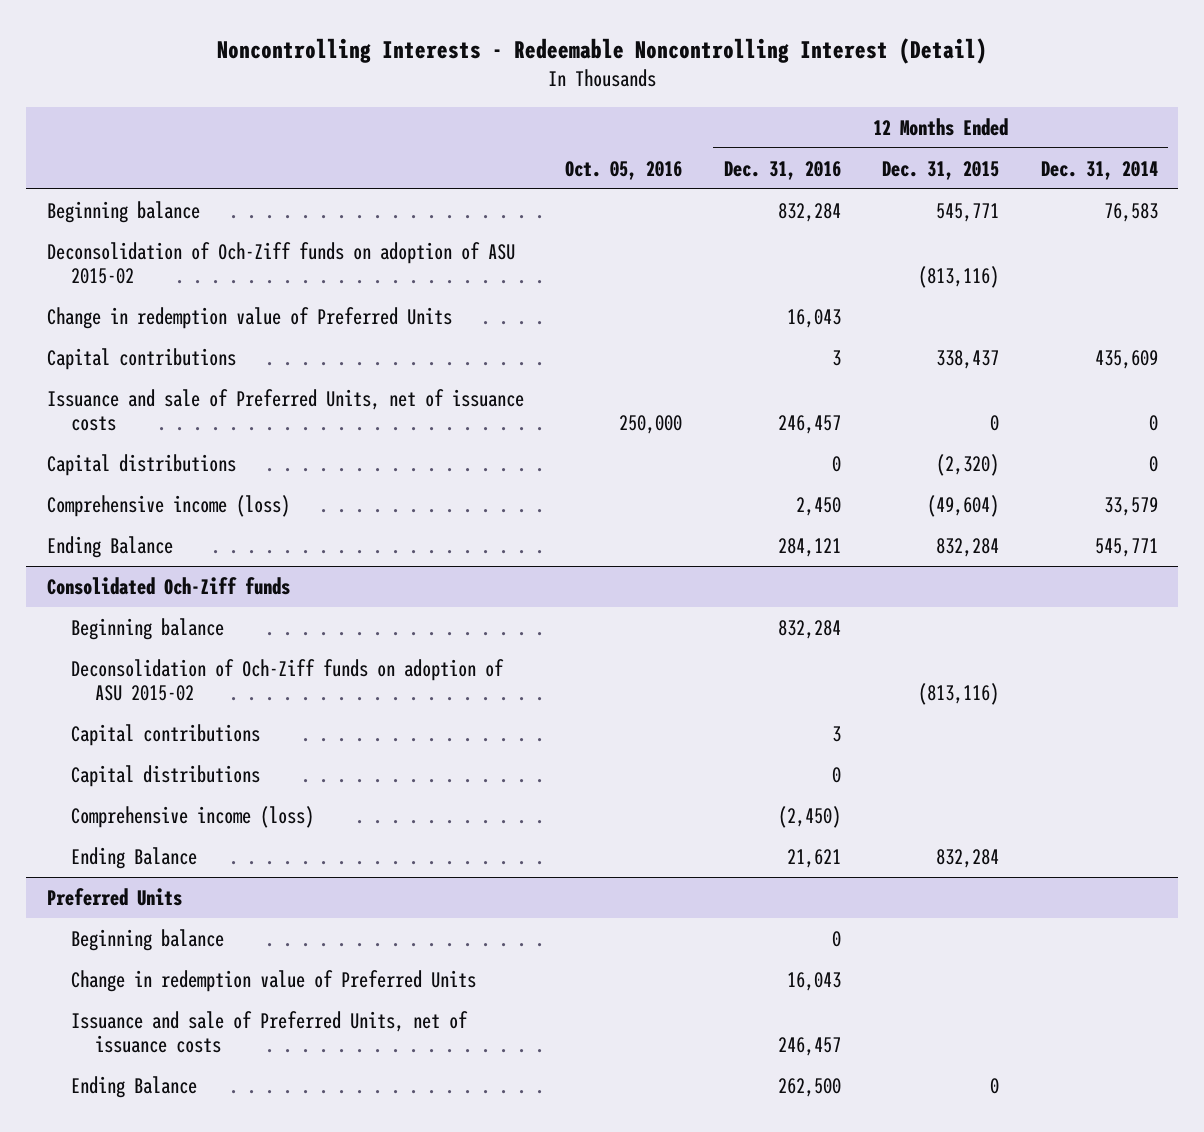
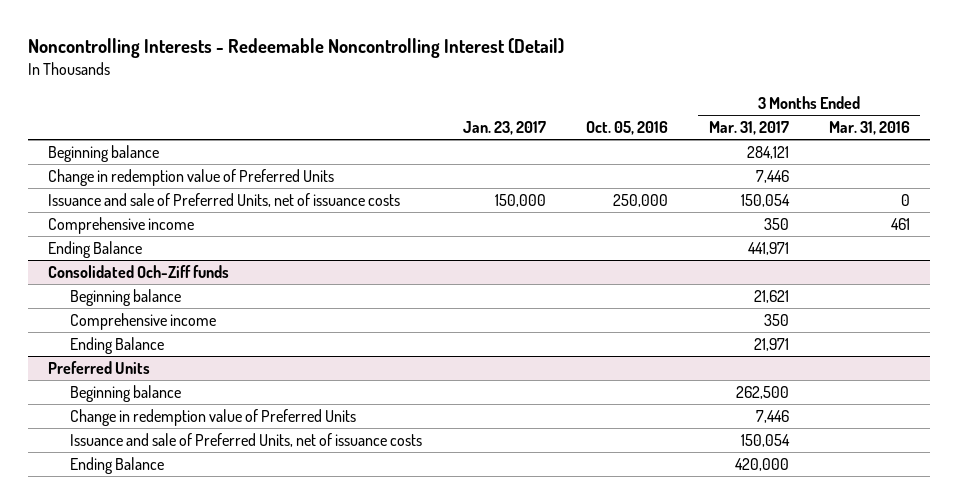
- | Oct. 05, 2016 | 12 Months Ended Dec. 31, 2016 | 12 Months Ended Dec. 31, 2015 | 12 Months Ended Dec. 31, 2014
+ | Jan. 23, 2017 | Oct. 05, 2016 | 3 Months Ended Mar. 31, 2017 | 3 Months Ended Mar. 31, 2016
- Deconsolidation of Och-Ziff funds on adoption of ASU 2015-02 | | | (813,116) |
- Capital contributions | | 3 | 338,437 | 435,609
- Capital distributions | | 0 | (2,320) | 0
- Comprehensive income (loss) | | 2,450 | (49,604) | 33,579
+ Comprehensive income | | | 350 | 461
@ Consolidated Och-Ziff funds
- Deconsolidation of Och-Ziff funds on adoption of ASU 2015-02 | | | (813,116) |
- Capital contributions | | 3 | |
- Capital distributions | | 0 | |
- Comprehensive income (loss) | | (2,450) | |
+ Comprehensive income | | | 350 |

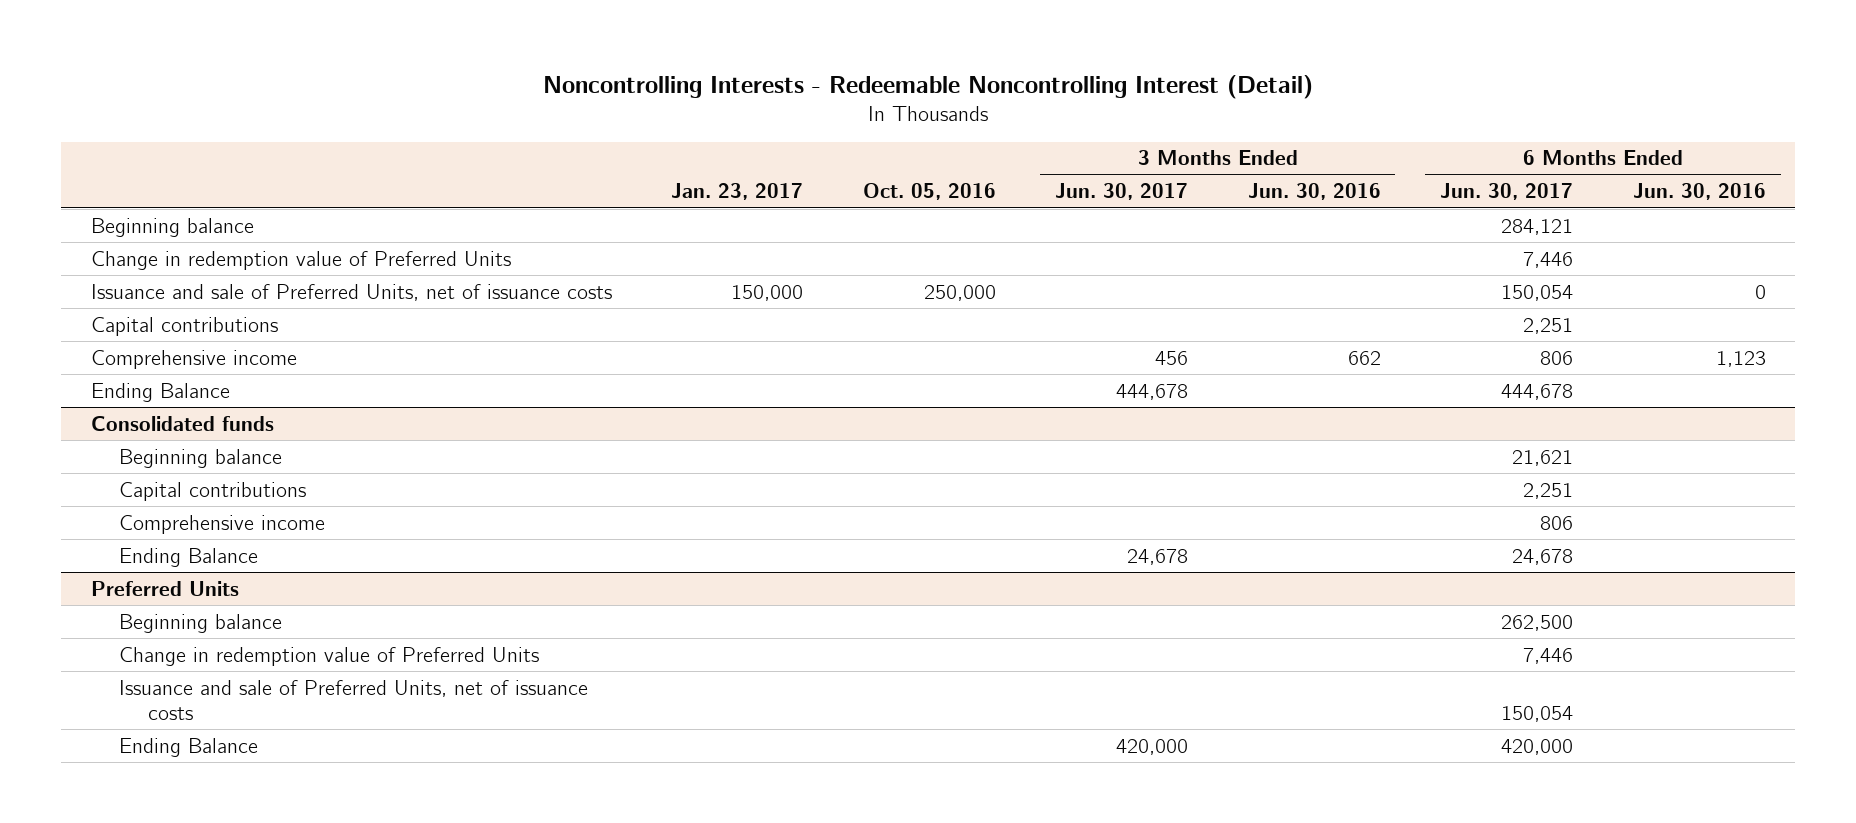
- | Jan. 23, 2017 | Oct. 05, 2016 | 3 Months Ended Mar. 31, 2017 | 3 Months Ended Mar. 31, 2016
+ | Jan. 23, 2017 | Oct. 05, 2016 | 3 Months Ended Jun. 30, 2017 | 3 Months Ended Jun. 30, 2016 | 6 Months Ended Jun. 30, 2017 | 6 Months Ended Jun. 30, 2016
+ Capital contributions | | | | | 2,251 |
- Consolidated Och-Ziff funds
+ Consolidated funds
+ Capital contributions | | | | | 2,251 |

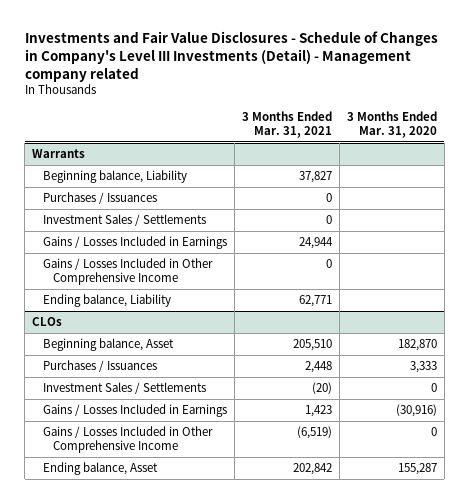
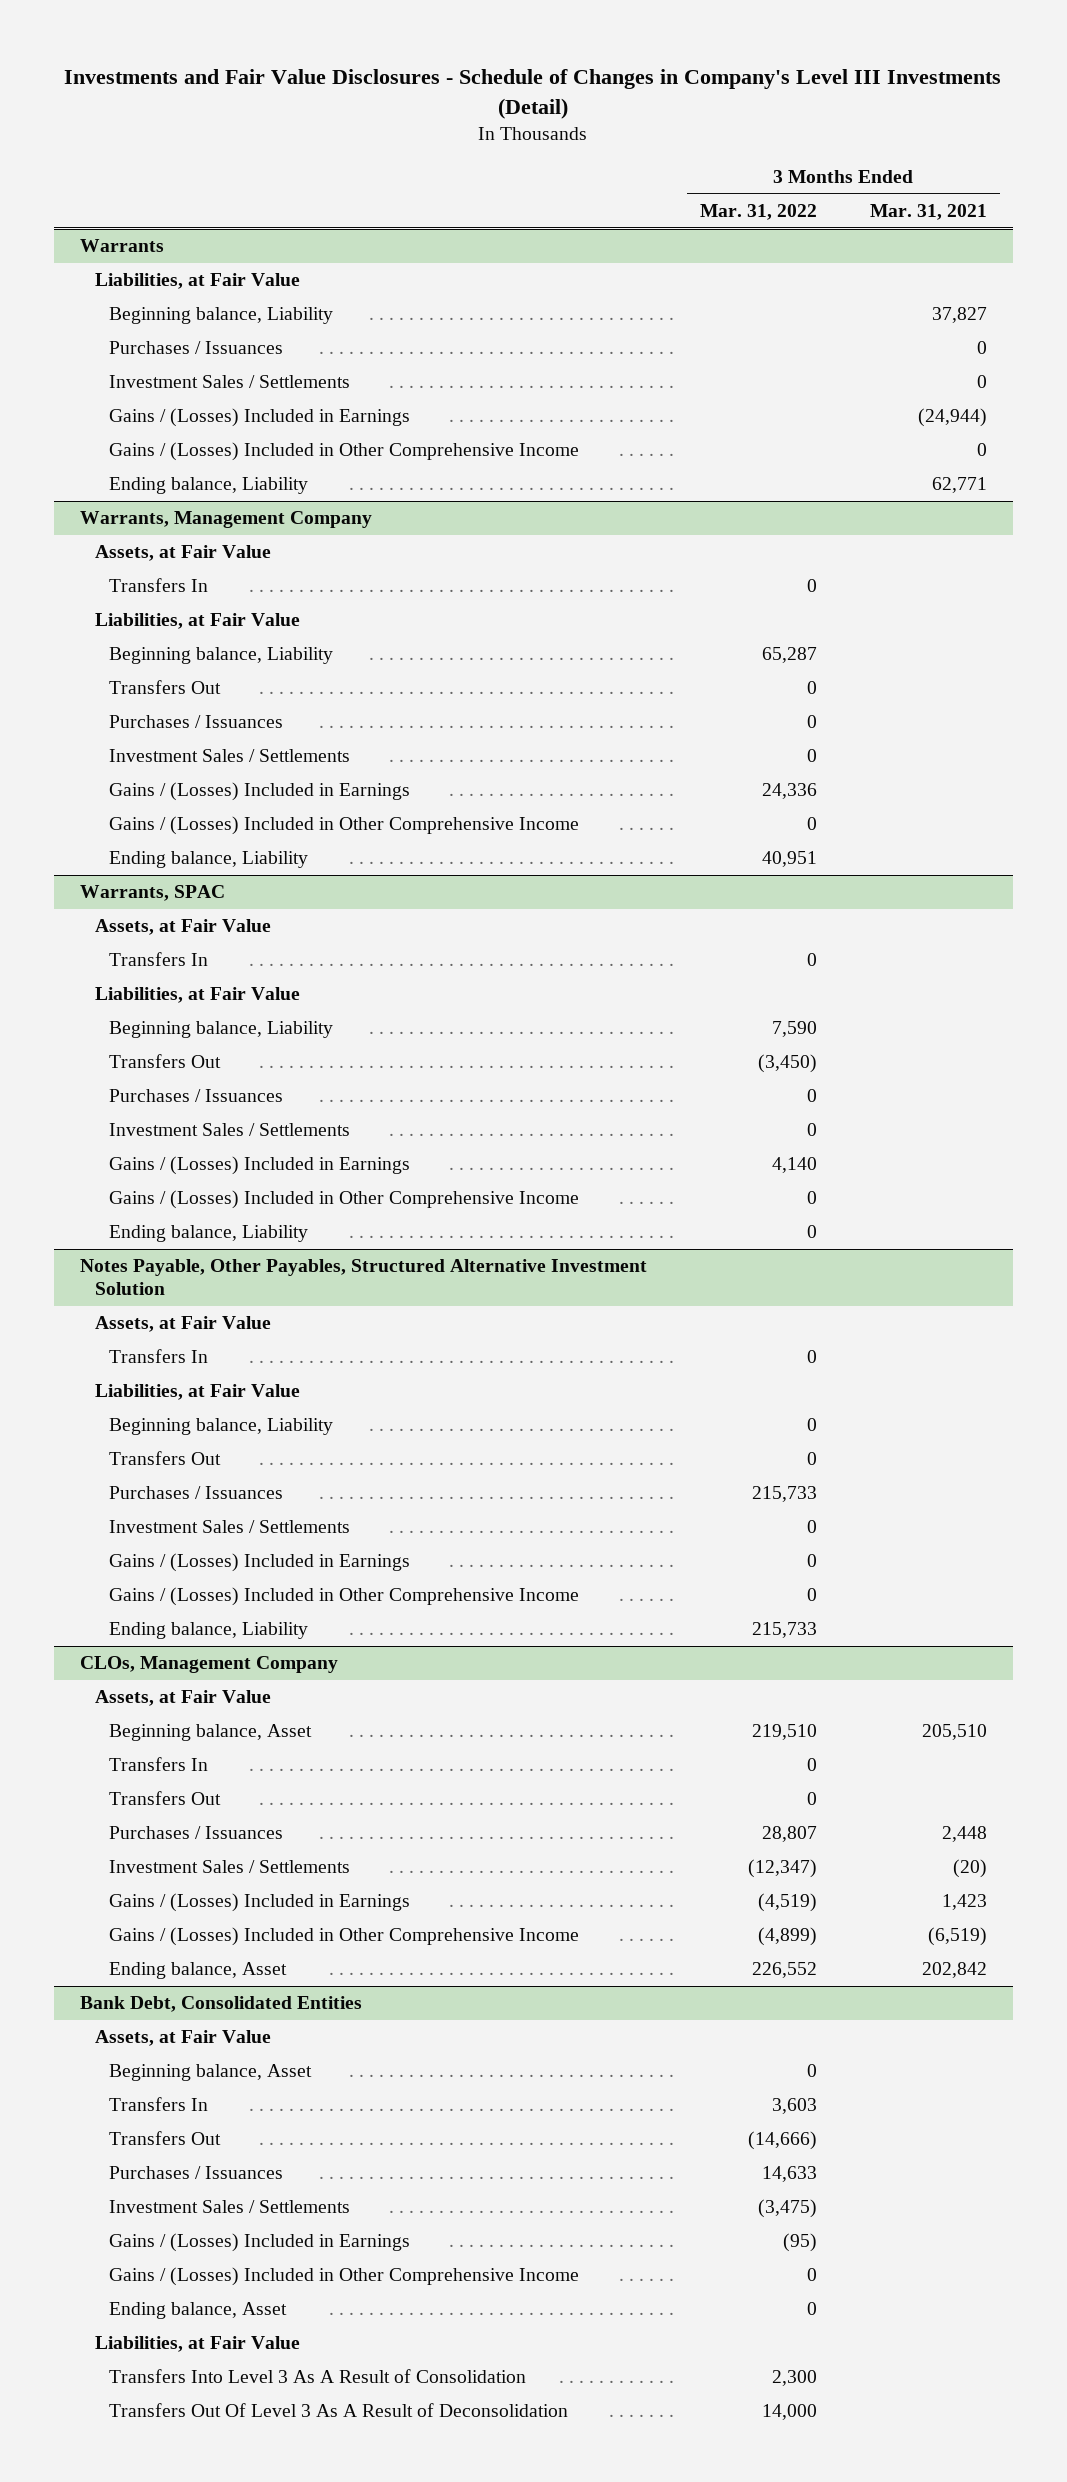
- Investments and Fair Value Disclosures - Schedule of Changes in Company's Level III Investments (Detail) - Management company related
+ Investments and Fair Value Disclosures - Schedule of Changes in Company's Level III Investments (Detail)
- | 3 Months Ended Mar. 31, 2021 | 3 Months Ended Mar. 31, 2020
+ | 3 Months Ended Mar. 31, 2022 | 3 Months Ended Mar. 31, 2021
@ Warrants
+ Liabilities, at Fair Value
- Gains / Losses Included in Earnings | 24,944 |
- Gains / Losses Included in Other Comprehensive Income | 0 |
+ Gains / (Losses) Included in Earnings | | (24,944)
+ Gains / (Losses) Included in Other Comprehensive Income | | 0
- CLOs
+ Warrants, Management Company
+ Assets, at Fair Value
+ Transfers In | 0 |
+ Liabilities, at Fair Value
+ Beginning balance, Liability | 65,287 |
+ Transfers Out | 0 |
+ Purchases / Issuances | 0 |
+ Investment Sales / Settlements | 0 |
+ Gains / (Losses) Included in Earnings | 24,336 |
+ Gains / (Losses) Included in Other Comprehensive Income | 0 |
+ Ending balance, Liability | 40,951 |
+ Warrants, SPAC
+ Assets, at Fair Value
+ Transfers In | 0 |
+ Liabilities, at Fair Value
+ Beginning balance, Liability | 7,590 |
+ Transfers Out | (3,450) |
+ Purchases / Issuances | 0 |
+ Investment Sales / Settlements | 0 |
+ Gains / (Losses) Included in Earnings | 4,140 |
+ Gains / (Losses) Included in Other Comprehensive Income | 0 |
+ Ending balance, Liability | 0 |
+ Notes Payable, Other Payables, Structured Alternative Investment Solution
+ Assets, at Fair Value
+ Transfers In | 0 |
+ Liabilities, at Fair Value
+ Beginning balance, Liability | 0 |
+ Transfers Out | 0 |
+ Purchases / Issuances | 215,733 |
+ Investment Sales / Settlements | 0 |
+ Gains / (Losses) Included in Earnings | 0 |
+ Gains / (Losses) Included in Other Comprehensive Income | 0 |
+ Ending balance, Liability | 215,733 |
+ CLOs, Management Company
+ Assets, at Fair Value
+ Transfers In | 0 |
+ Transfers Out | 0 |
- Gains / Losses Included in Earnings | 1,423 | (30,916)
- Gains / Losses Included in Other Comprehensive Income | (6,519) | 0
+ Gains / (Losses) Included in Earnings | (4,519) | 1,423
+ Gains / (Losses) Included in Other Comprehensive Income | (4,899) | (6,519)
+ Bank Debt, Consolidated Entities
+ Assets, at Fair Value
+ Beginning balance, Asset | 0 |
+ Transfers In | 3,603 |
+ Transfers Out | (14,666) |
+ Purchases / Issuances | 14,633 |
+ Investment Sales / Settlements | (3,475) |
+ Gains / (Losses) Included in Earnings | (95) |
+ Gains / (Losses) Included in Other Comprehensive Income | 0 |
+ Ending balance, Asset | 0 |
+ Liabilities, at Fair Value
+ Transfers Into Level 3 As A Result of Consolidation | 2,300 |
+ Transfers Out Of Level 3 As A Result of Deconsolidation | 14,000 |

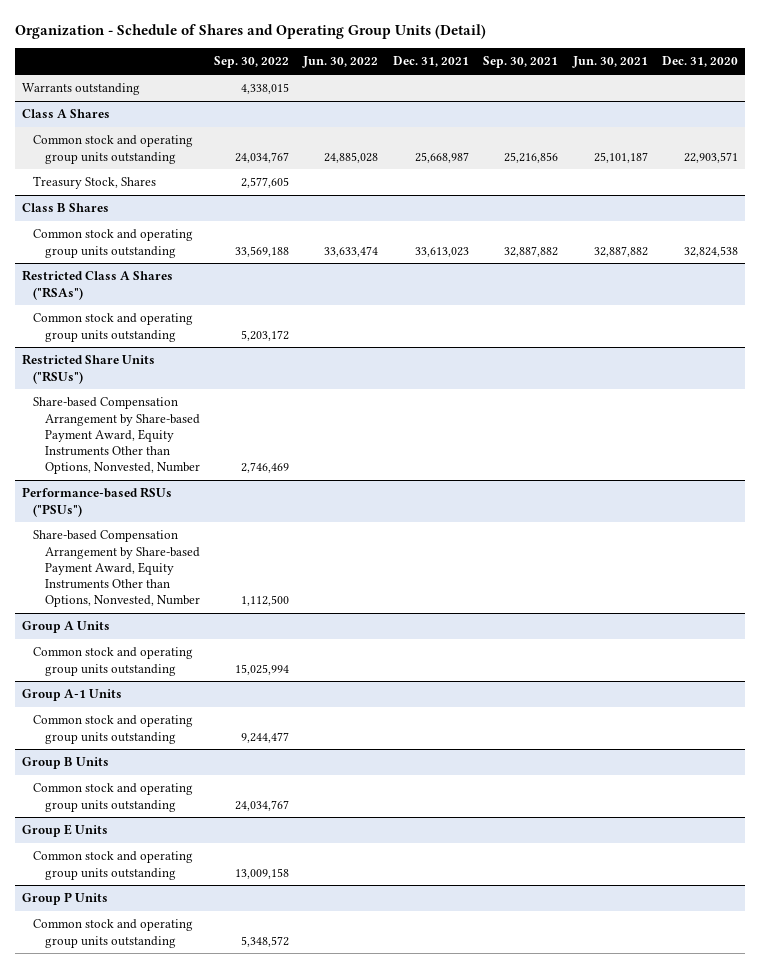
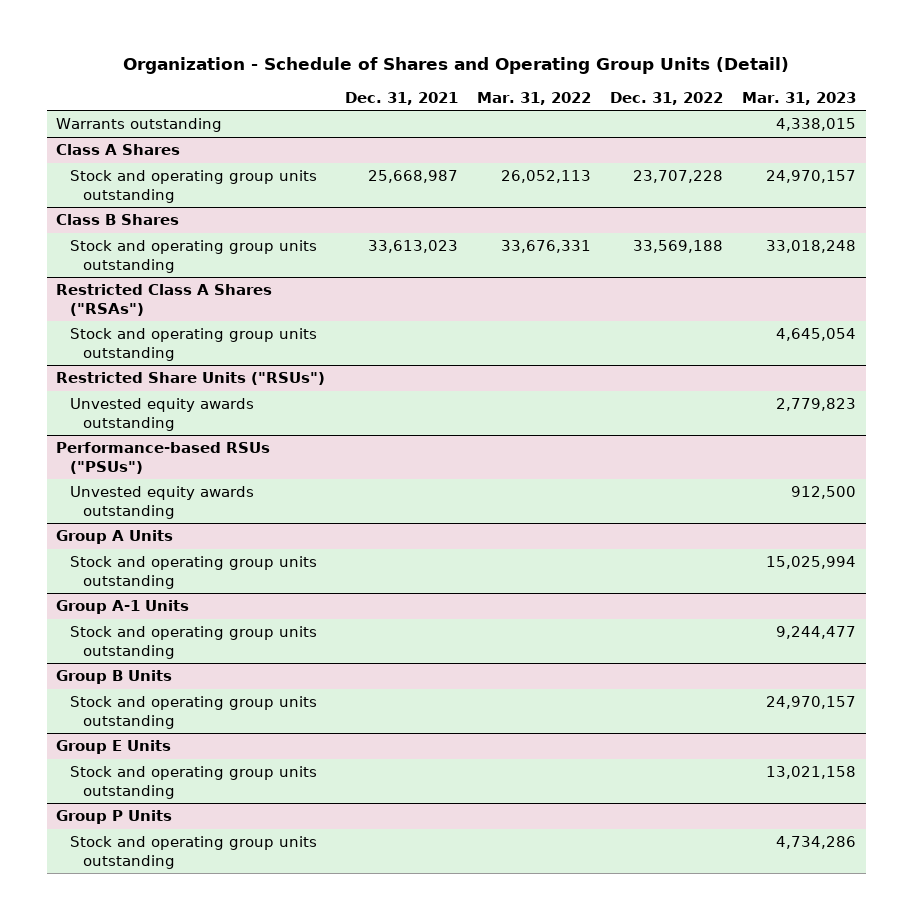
- | Sep. 30, 2022 | Jun. 30, 2022 | Dec. 31, 2021 | Sep. 30, 2021 | Jun. 30, 2021 | Dec. 31, 2020
+ | Dec. 31, 2021 | Mar. 31, 2022 | Dec. 31, 2022 | Mar. 31, 2023
@ Class A Shares
- Common stock and operating group units outstanding | 24,034,767 | 24,885,028 | 25,668,987 | 25,216,856 | 25,101,187 | 22,903,571
- Treasury Stock, Shares | 2,577,605 | | | | |
+ Stock and operating group units outstanding | 25,668,987 | 26,052,113 | 23,707,228 | 24,970,157
@ Class B Shares
- Common stock and operating group units outstanding | 33,569,188 | 33,633,474 | 33,613,023 | 32,887,882 | 32,887,882 | 32,824,538
+ Stock and operating group units outstanding | 33,613,023 | 33,676,331 | 33,569,188 | 33,018,248
@ Restricted Class A Shares ("RSAs")
- Common stock and operating group units outstanding | 5,203,172 | | | | |
+ Stock and operating group units outstanding | | | | 4,645,054
@ Restricted Share Units ("RSUs")
- Share-based Compensation Arrangement by Share-based Payment Award, Equity Instruments Other than Options, Nonvested, Number | 2,746,469 | | | | |
+ Unvested equity awards outstanding | | | | 2,779,823
@ Performance-based RSUs ("PSUs")
- Share-based Compensation Arrangement by Share-based Payment Award, Equity Instruments Other than Options, Nonvested, Number | 1,112,500 | | | | |
+ Unvested equity awards outstanding | | | | 912,500
@ Group A Units
- Common stock and operating group units outstanding | 15,025,994 | | | | |
+ Stock and operating group units outstanding | | | | 15,025,994
@ Group A-1 Units
- Common stock and operating group units outstanding | 9,244,477 | | | | |
+ Stock and operating group units outstanding | | | | 9,244,477
@ Group B Units
- Common stock and operating group units outstanding | 24,034,767 | | | | |
+ Stock and operating group units outstanding | | | | 24,970,157
@ Group E Units
- Common stock and operating group units outstanding | 13,009,158 | | | | |
+ Stock and operating group units outstanding | | | | 13,021,158
@ Group P Units
- Common stock and operating group units outstanding | 5,348,572 | | | | |
+ Stock and operating group units outstanding | | | | 4,734,286

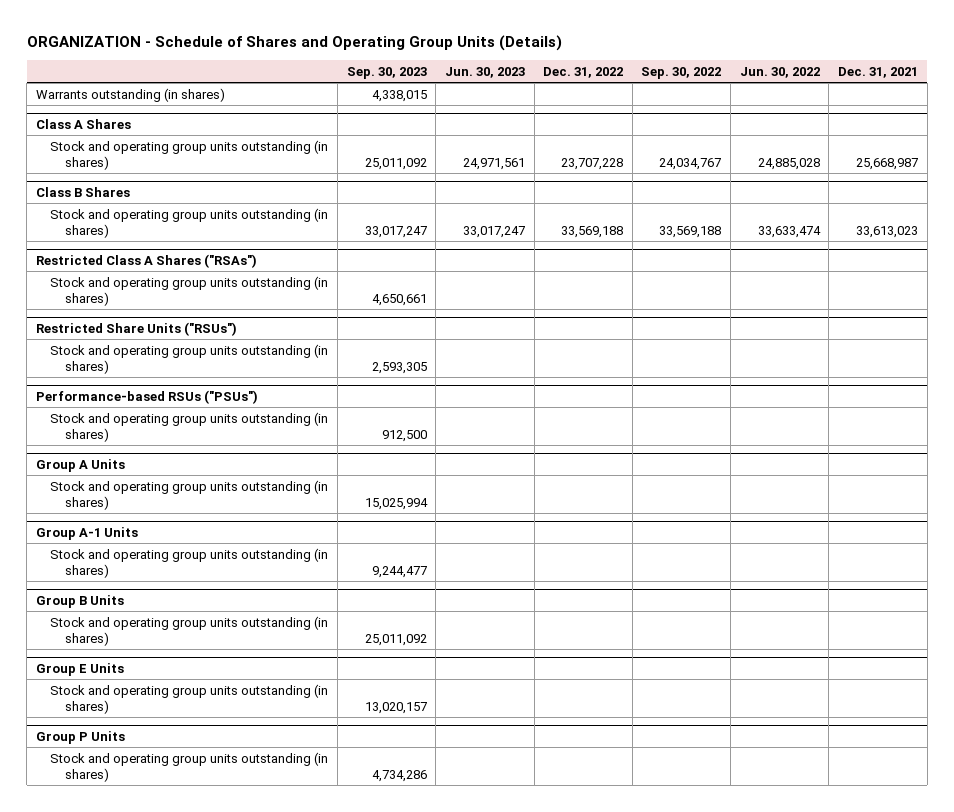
- Organization - Schedule of Shares and Operating Group Units (Detail)
+ ORGANIZATION - Schedule of Shares and Operating Group Units (Details)
- | Dec. 31, 2021 | Mar. 31, 2022 | Dec. 31, 2022 | Mar. 31, 2023
+ | Sep. 30, 2023 | Jun. 30, 2023 | Dec. 31, 2022 | Sep. 30, 2022 | Jun. 30, 2022 | Dec. 31, 2021
- Warrants outstanding | | | | 4,338,015
+ Warrants outstanding (in shares) | 4,338,015 | | | | |
@ Class A Shares
- Stock and operating group units outstanding | 25,668,987 | 26,052,113 | 23,707,228 | 24,970,157
+ Stock and operating group units outstanding (in shares) | 25,011,092 | 24,971,561 | 23,707,228 | 24,034,767 | 24,885,028 | 25,668,987
@ Class B Shares
- Stock and operating group units outstanding | 33,613,023 | 33,676,331 | 33,569,188 | 33,018,248
+ Stock and operating group units outstanding (in shares) | 33,017,247 | 33,017,247 | 33,569,188 | 33,569,188 | 33,633,474 | 33,613,023
@ Restricted Class A Shares ("RSAs")
- Stock and operating group units outstanding | | | | 4,645,054
+ Stock and operating group units outstanding (in shares) | 4,650,661 | | | | |
@ Restricted Share Units ("RSUs")
- Unvested equity awards outstanding | | | | 2,779,823
+ Stock and operating group units outstanding (in shares) | 2,593,305 | | | | |
@ Performance-based RSUs ("PSUs")
- Unvested equity awards outstanding | | | | 912,500
+ Stock and operating group units outstanding (in shares) | 912,500 | | | | |
@ Group A Units
- Stock and operating group units outstanding | | | | 15,025,994
+ Stock and operating group units outstanding (in shares) | 15,025,994 | | | | |
@ Group A-1 Units
- Stock and operating group units outstanding | | | | 9,244,477
+ Stock and operating group units outstanding (in shares) | 9,244,477 | | | | |
@ Group B Units
- Stock and operating group units outstanding | | | | 24,970,157
+ Stock and operating group units outstanding (in shares) | 25,011,092 | | | | |
@ Group E Units
- Stock and operating group units outstanding | | | | 13,021,158
+ Stock and operating group units outstanding (in shares) | 13,020,157 | | | | |
@ Group P Units
- Stock and operating group units outstanding | | | | 4,734,286
+ Stock and operating group units outstanding (in shares) | 4,734,286 | | | | |

